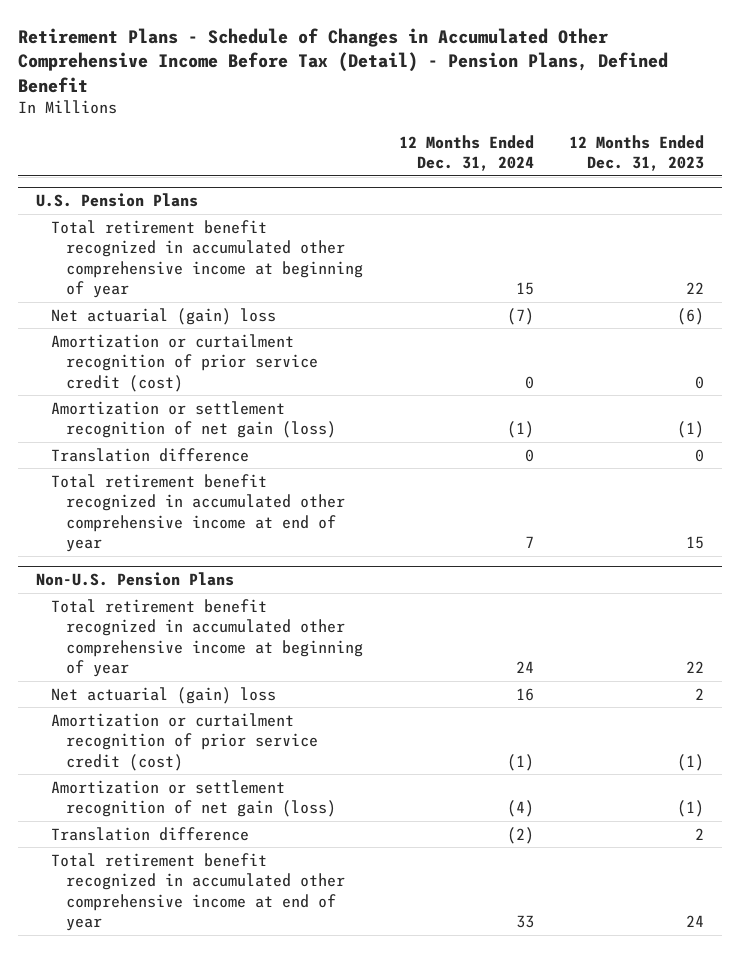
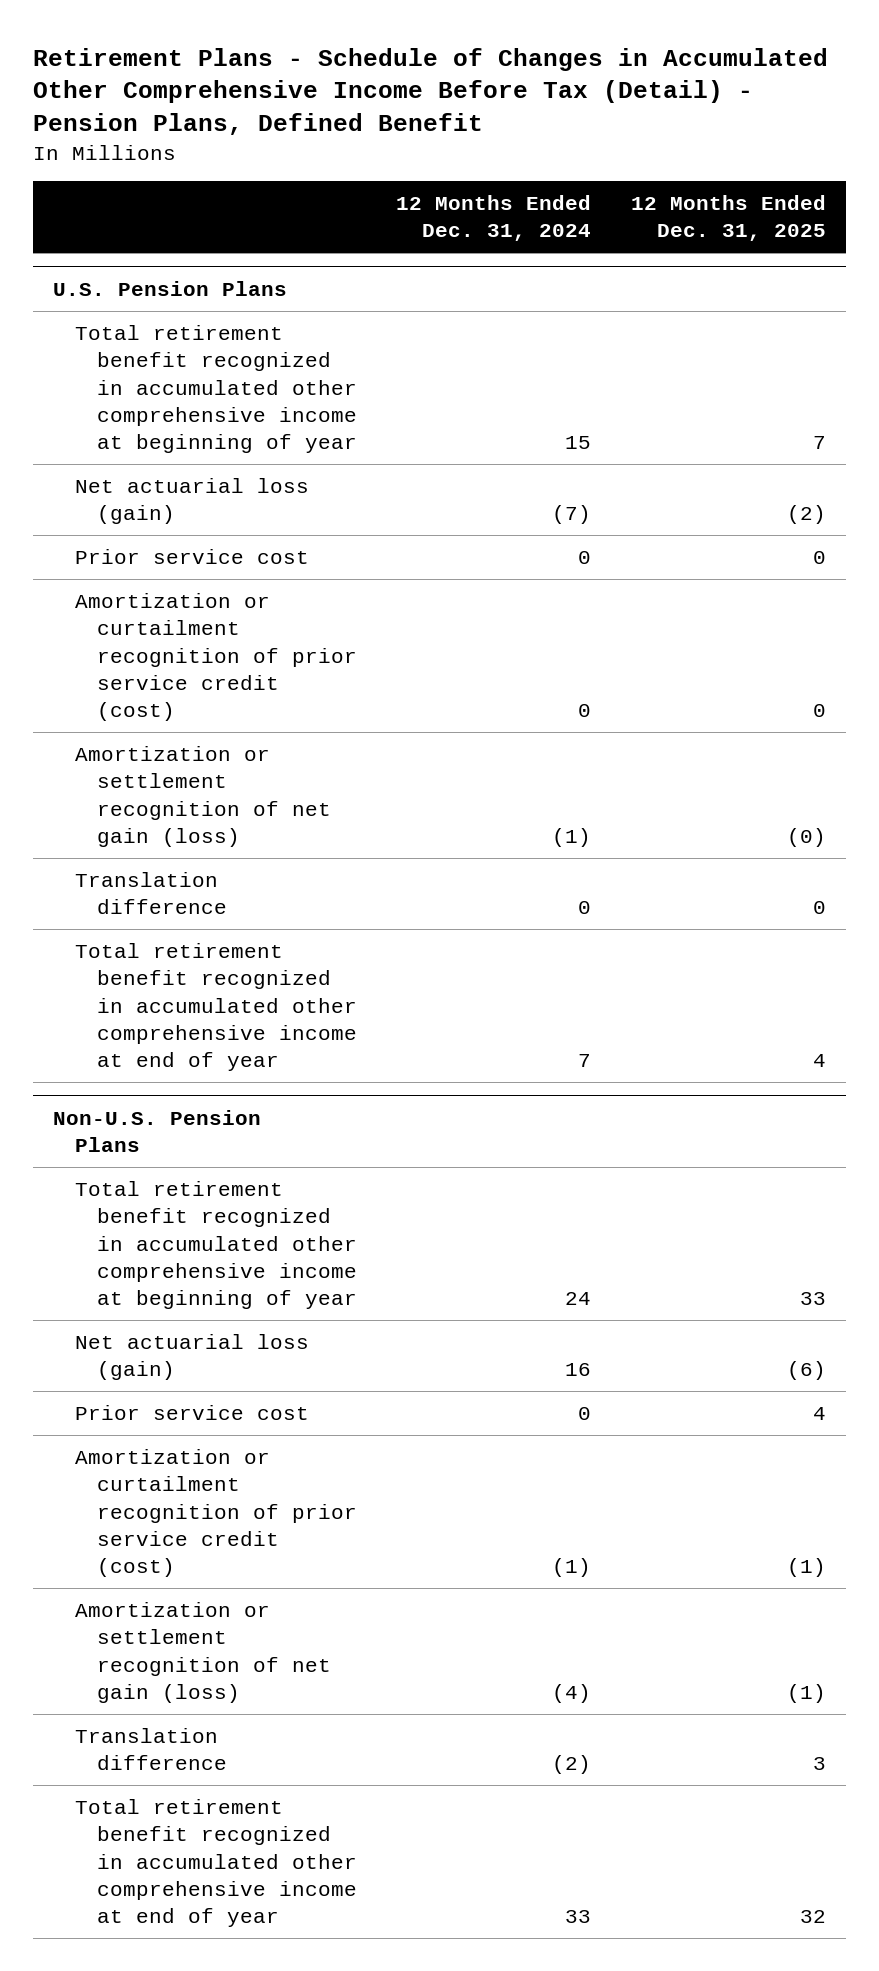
- | 12 Months Ended Dec. 31, 2024 | 12 Months Ended Dec. 31, 2023
+ | 12 Months Ended Dec. 31, 2024 | 12 Months Ended Dec. 31, 2025
@ U.S. Pension Plans
- Net actuarial (gain) loss | (7) | (6)
+ Net actuarial loss (gain) | (7) | (2)
+ Prior service cost | 0 | 0
@ Non-U.S. Pension Plans
- Net actuarial (gain) loss | 16 | 2
+ Net actuarial loss (gain) | 16 | (6)
+ Prior service cost | 0 | 4

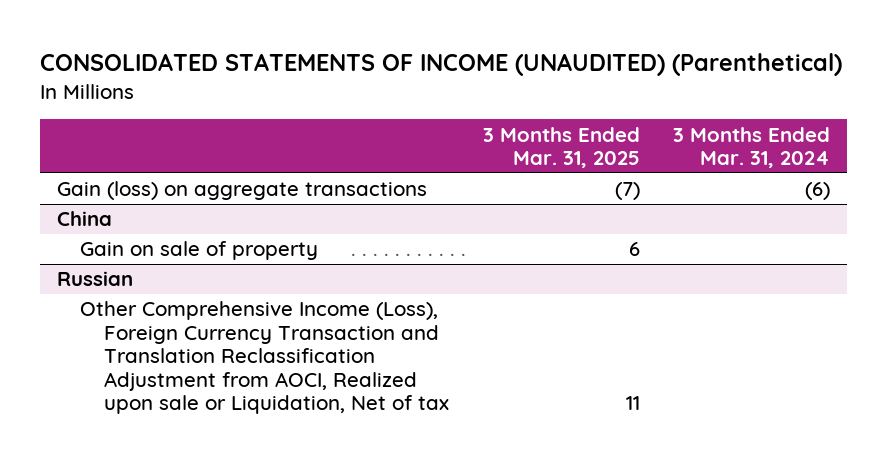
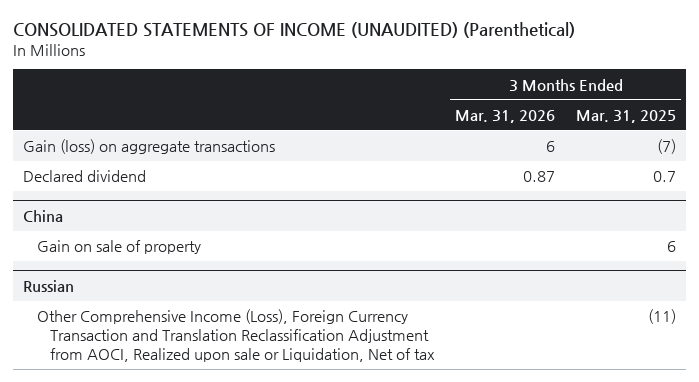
- | 3 Months Ended Mar. 31, 2025 | 3 Months Ended Mar. 31, 2024
+ | 3 Months Ended Mar. 31, 2026 | 3 Months Ended Mar. 31, 2025
+ Declared dividend | 0.87 | 0.7
@ Russian
- Other Comprehensive Income (Loss), Foreign Currency Transaction and Translation Reclassification Adjustment from AOCI, Realized upon sale or Liquidation, Net of tax | 11 |
+ Other Comprehensive Income (Loss), Foreign Currency Transaction and Translation Reclassification Adjustment from AOCI, Realized upon sale or Liquidation, Net of tax | | (11)

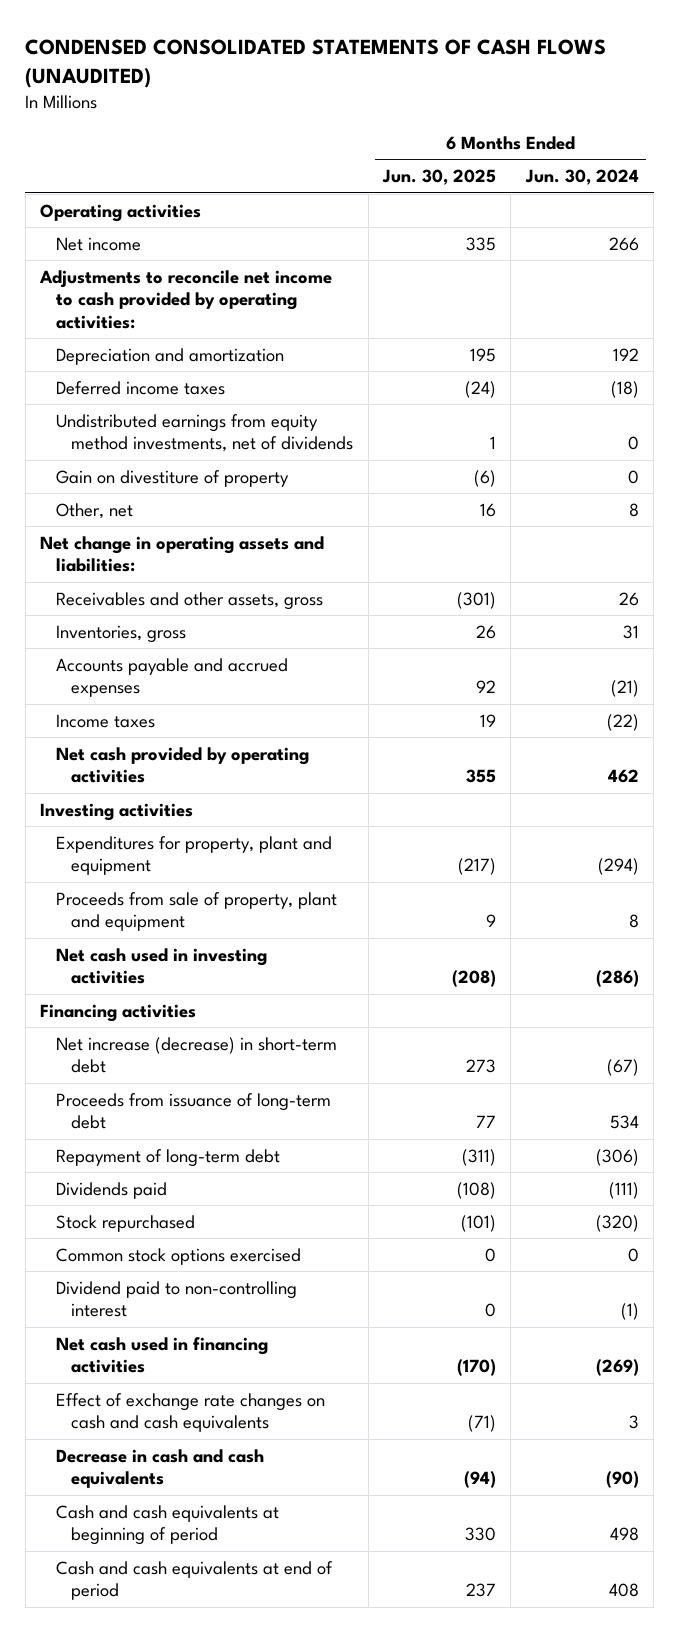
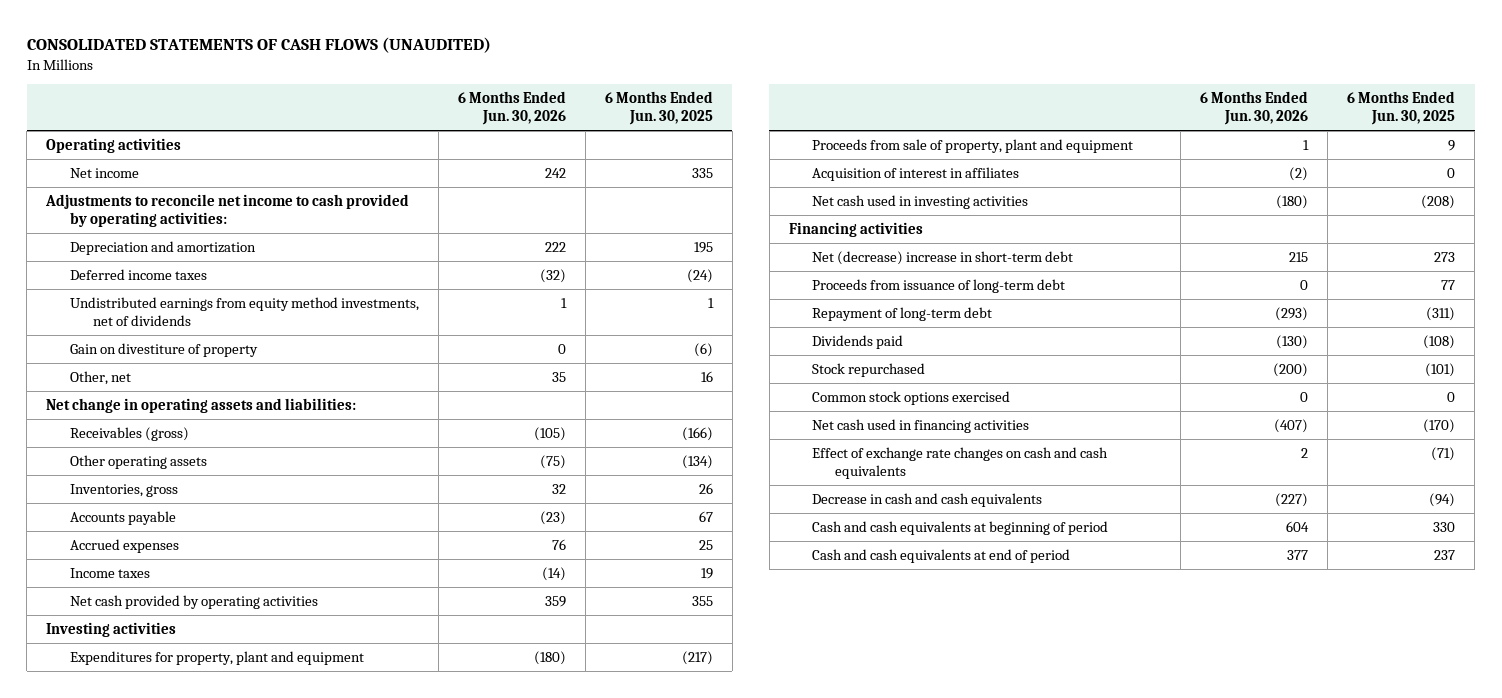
- CONDENSED CONSOLIDATED STATEMENTS OF CASH FLOWS (UNAUDITED)
+ CONSOLIDATED STATEMENTS OF CASH FLOWS (UNAUDITED)
- | 6 Months Ended Jun. 30, 2025 | 6 Months Ended Jun. 30, 2024
+ | 6 Months Ended Jun. 30, 2026 | 6 Months Ended Jun. 30, 2025
- Receivables and other assets, gross | (301) | 26
+ Receivables (gross) | (105) | (166)
+ Other operating assets | (75) | (134)
- Accounts payable and accrued expenses | 92 | (21)
+ Accounts payable | (23) | 67
+ Accrued expenses | 76 | 25
+ Acquisition of interest in affiliates | (2) | 0
- Net increase (decrease) in short-term debt | 273 | (67)
+ Net (decrease) increase in short-term debt | 215 | 273
- Dividend paid to non-controlling interest | 0 | (1)

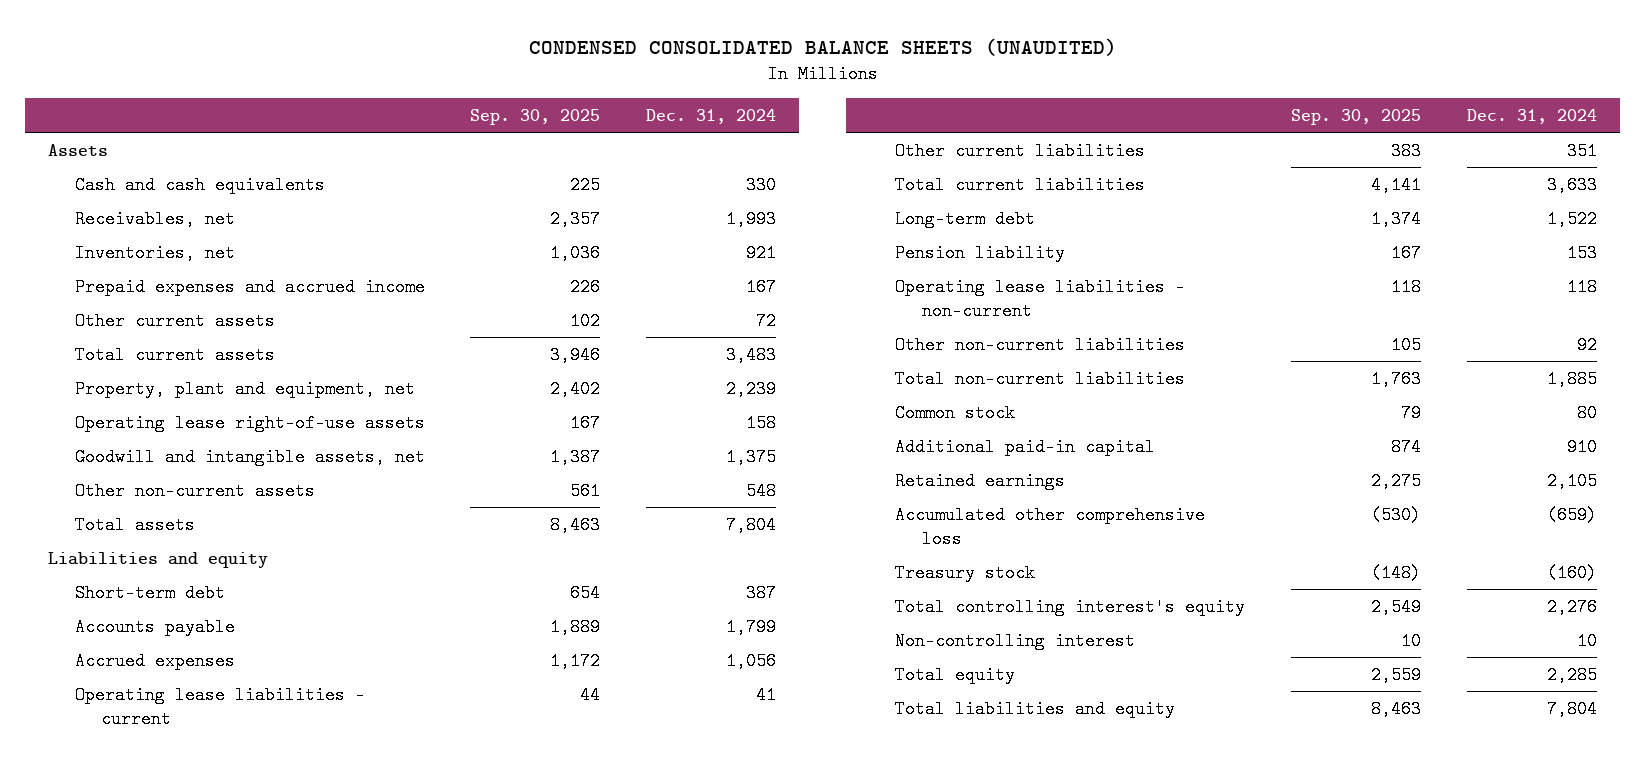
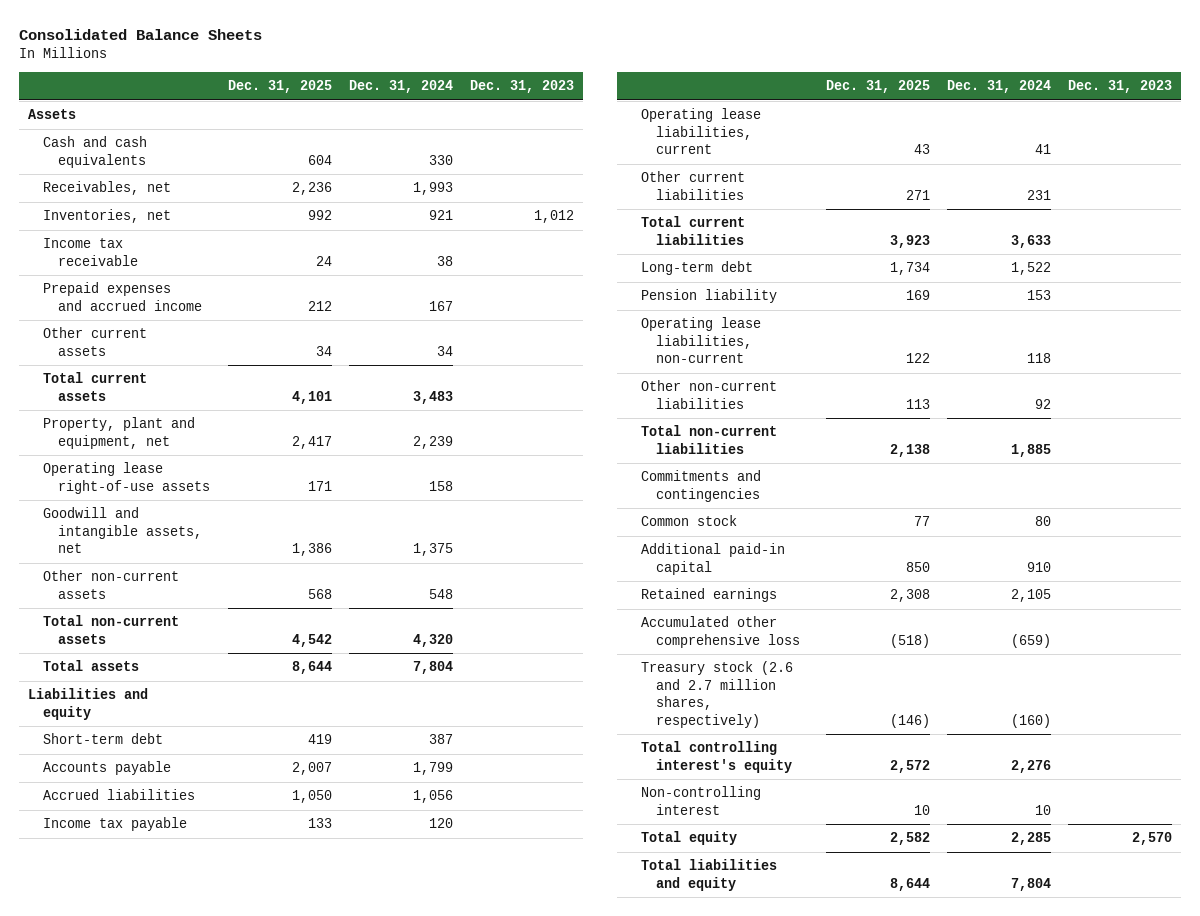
- CONDENSED CONSOLIDATED BALANCE SHEETS (UNAUDITED)
+ Consolidated Balance Sheets
- | Sep. 30, 2025 | Dec. 31, 2024
+ | Dec. 31, 2025 | Dec. 31, 2024 | Dec. 31, 2023
+ Income tax receivable | 24 | 38 |
- Other current assets | 102 | 72
+ Other current assets | 34 | 34 |
+ Total non-current assets | 4,542 | 4,320 |
- Accrued expenses | 1,172 | 1,056
- Operating lease liabilities - current | 44 | 41
- Other current liabilities | 383 | 351
+ Accrued liabilities | 1,050 | 1,056 |
+ Income tax payable | 133 | 120 |
+ Operating lease liabilities, current | 43 | 41 |
+ Other current liabilities | 271 | 231 |
- Operating lease liabilities - non-current | 118 | 118
+ Operating lease liabilities, non-current | 122 | 118 |
+ Commitments and contingencies
- Treasury stock | (148) | (160)
+ Treasury stock (2.6 and 2.7 million shares, respectively) | (146) | (160) |

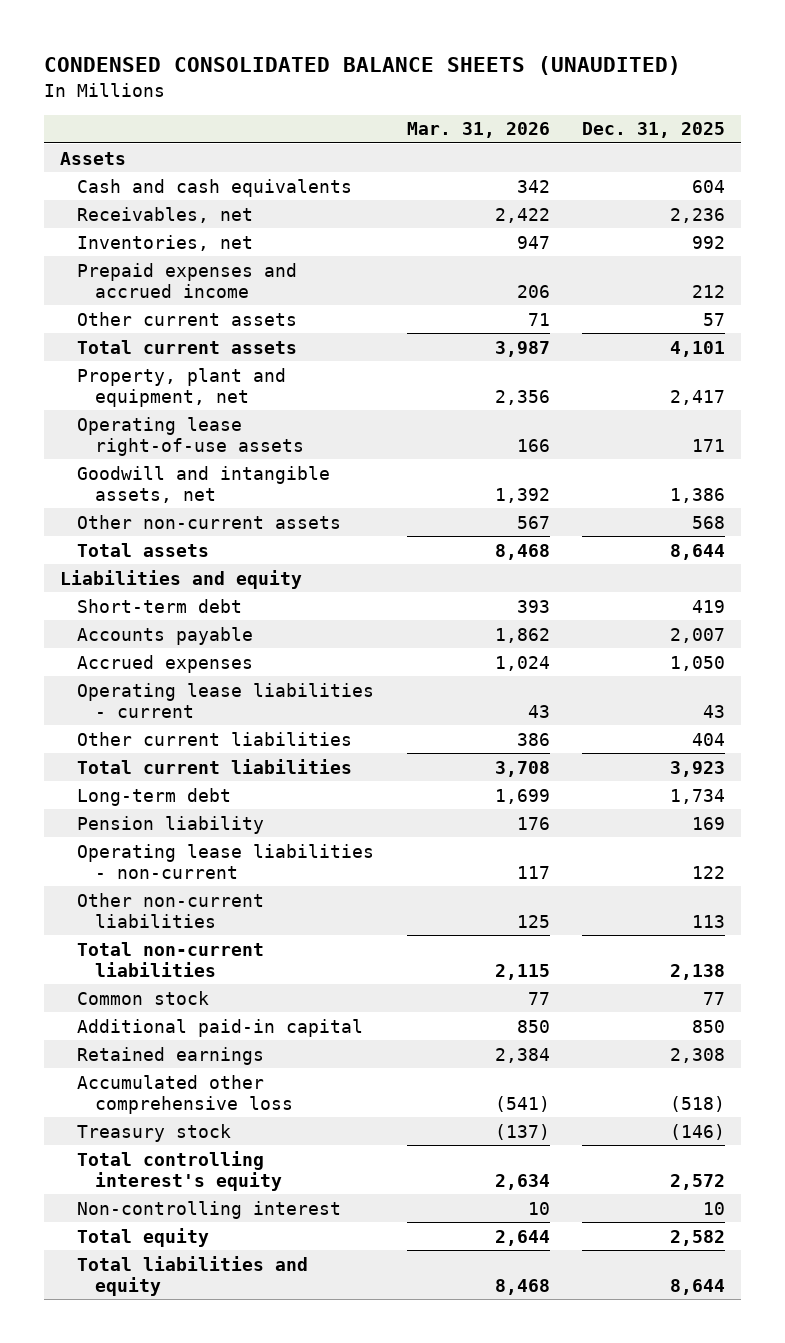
- Consolidated Balance Sheets
+ CONDENSED CONSOLIDATED BALANCE SHEETS (UNAUDITED)
- | Dec. 31, 2025 | Dec. 31, 2024 | Dec. 31, 2023
+ | Mar. 31, 2026 | Dec. 31, 2025
- Income tax receivable | 24 | 38 |
- Other current assets | 34 | 34 |
+ Other current assets | 71 | 57
- Total non-current assets | 4,542 | 4,320 |
- Accrued liabilities | 1,050 | 1,056 |
- Income tax payable | 133 | 120 |
- Operating lease liabilities, current | 43 | 41 |
- Other current liabilities | 271 | 231 |
+ Accrued expenses | 1,024 | 1,050
+ Operating lease liabilities - current | 43 | 43
+ Other current liabilities | 386 | 404
- Operating lease liabilities, non-current | 122 | 118 |
+ Operating lease liabilities - non-current | 117 | 122
- Commitments and contingencies
- Treasury stock (2.6 and 2.7 million shares, respectively) | (146) | (160) |
+ Treasury stock | (137) | (146)

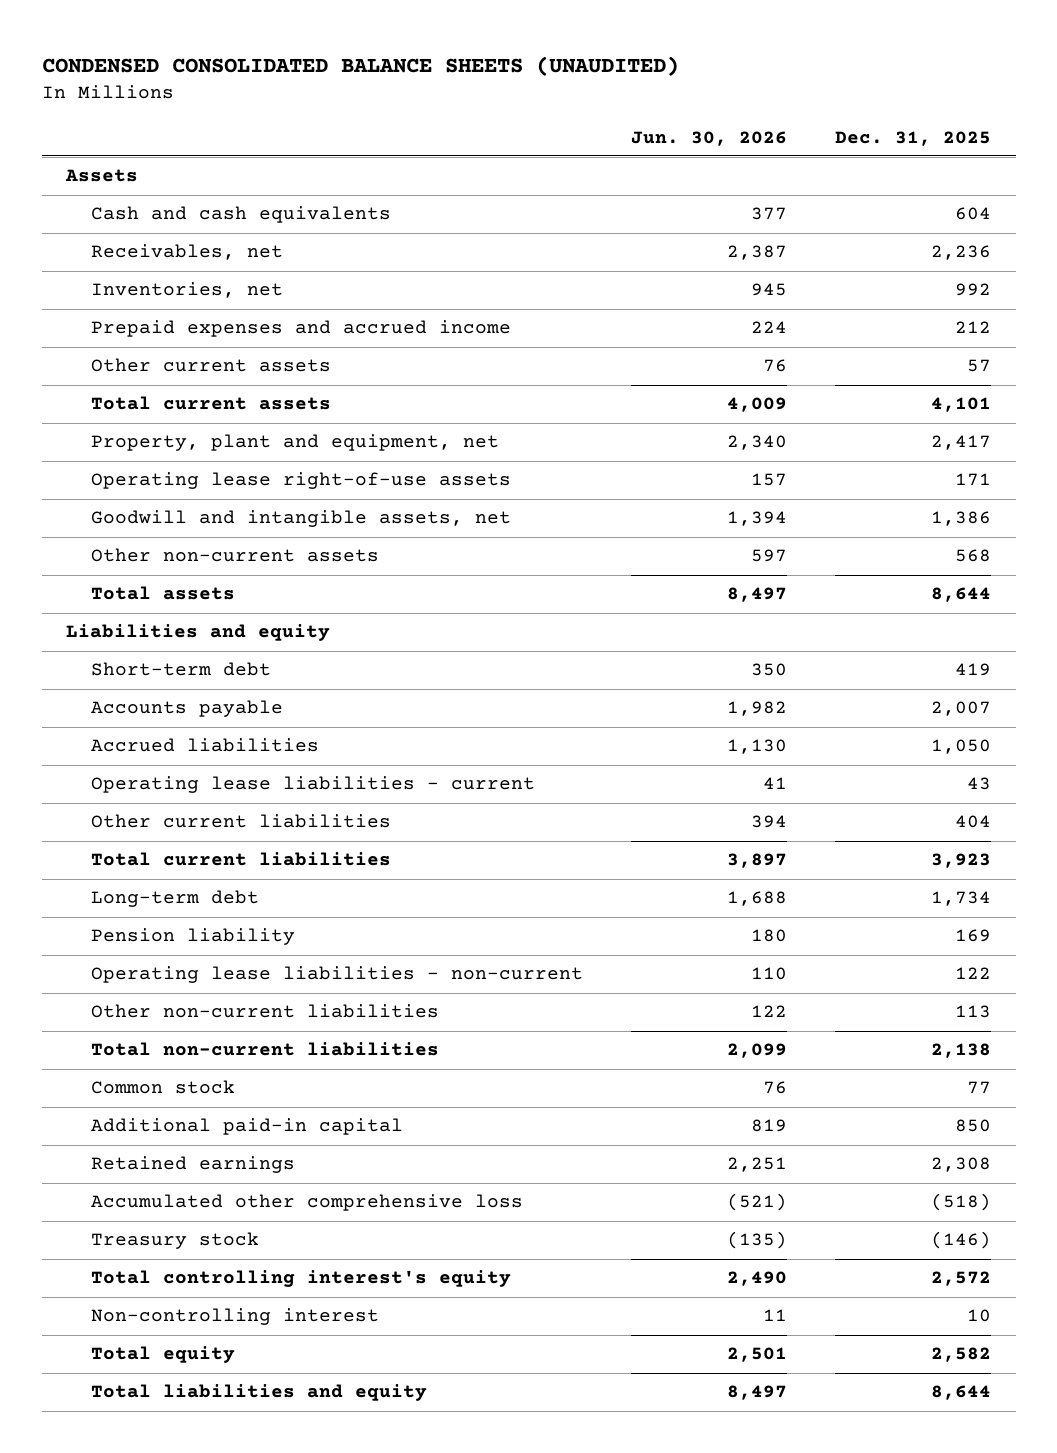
- | Mar. 31, 2026 | Dec. 31, 2025
+ | Jun. 30, 2026 | Dec. 31, 2025
- Accrued expenses | 1,024 | 1,050
+ Accrued liabilities | 1,130 | 1,050

